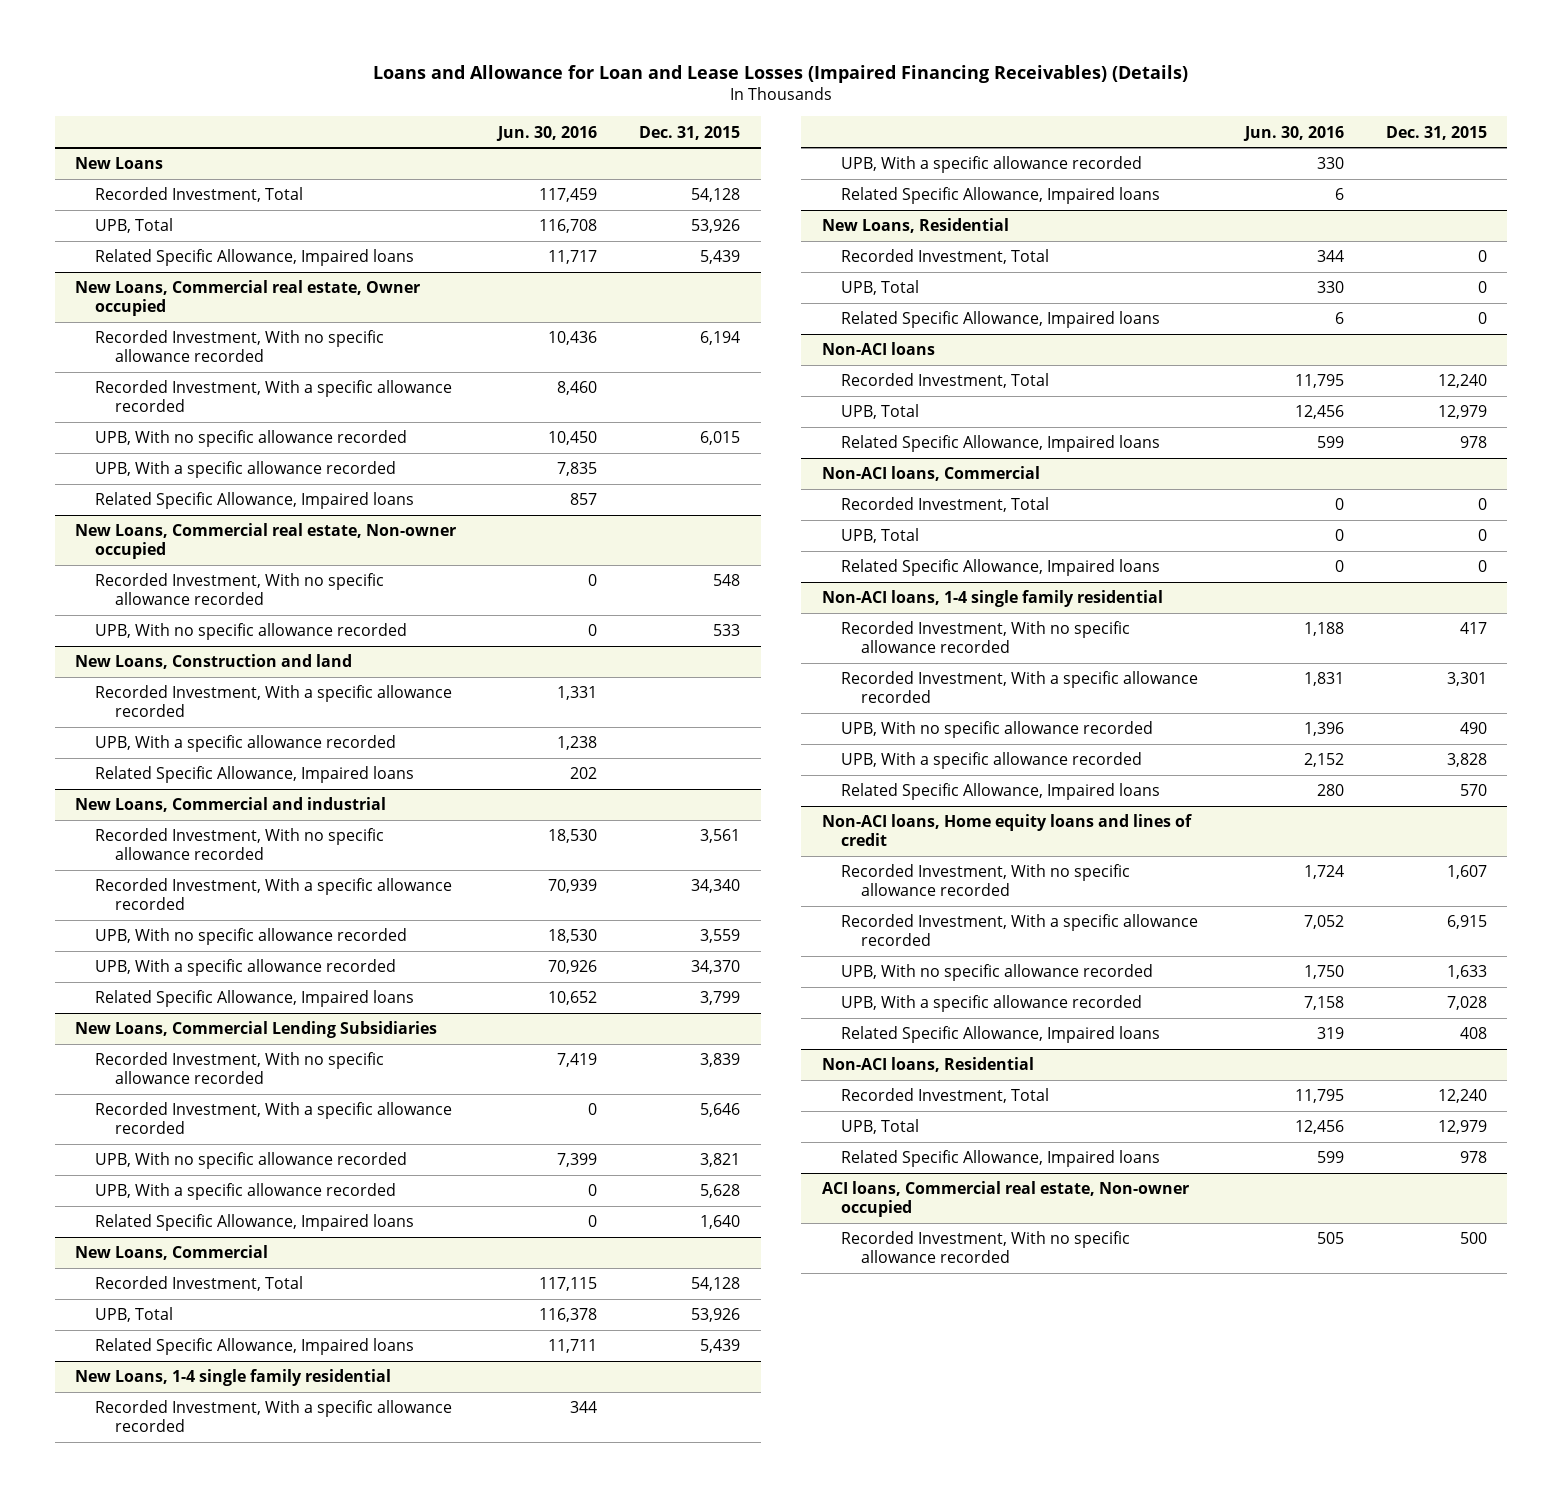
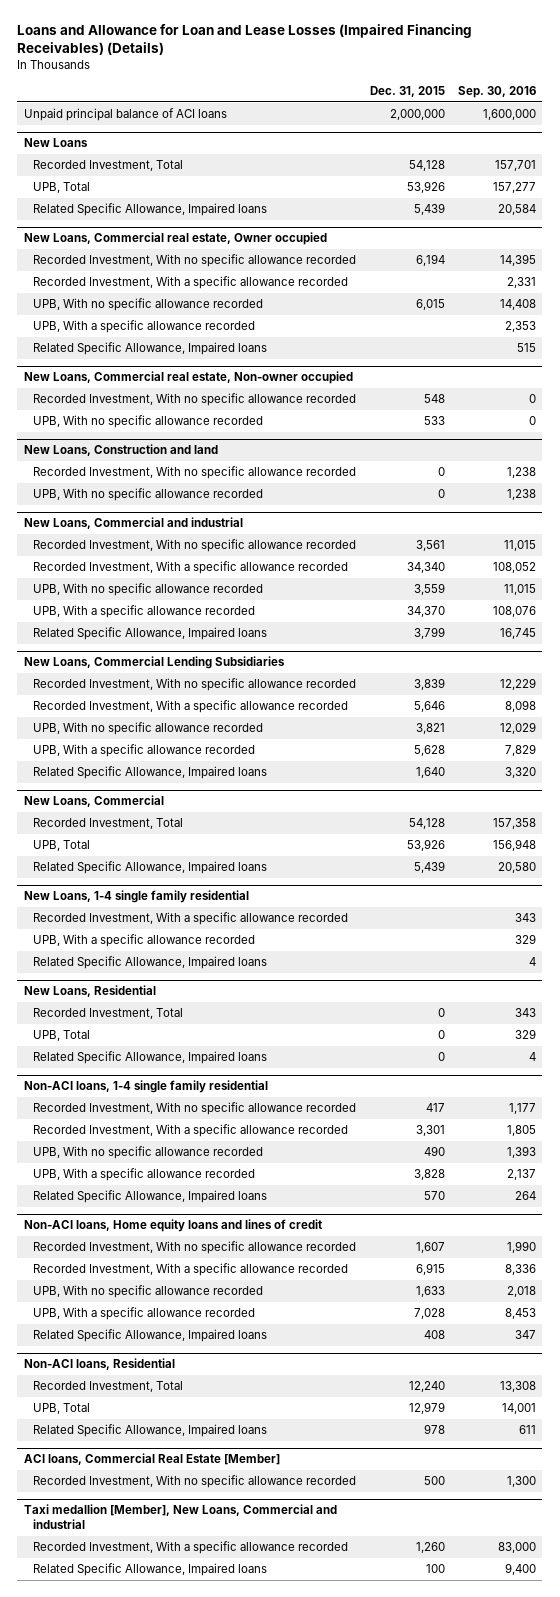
- | Jun. 30, 2016 | Dec. 31, 2015
+ | Dec. 31, 2015 | Sep. 30, 2016
+ Unpaid principal balance of ACI loans | 2,000,000 | 1,600,000
@ New Loans, Construction and land
- Recorded Investment, With a specific allowance recorded | 1,331 |
- UPB, With a specific allowance recorded | 1,238 |
- Related Specific Allowance, Impaired loans | 202 |
+ Recorded Investment, With no specific allowance recorded | 0 | 1,238
+ UPB, With no specific allowance recorded | 0 | 1,238
- Non-ACI loans
- Recorded Investment, Total | 11,795 | 12,240
- UPB, Total | 12,456 | 12,979
- Related Specific Allowance, Impaired loans | 599 | 978
- Non-ACI loans, Commercial
- Recorded Investment, Total | 0 | 0
- UPB, Total | 0 | 0
- Related Specific Allowance, Impaired loans | 0 | 0
- ACI loans, Commercial real estate, Non-owner occupied
+ ACI loans, Commercial Real Estate [Member]
+ Taxi medallion [Member], New Loans, Commercial and industrial
+ Recorded Investment, With a specific allowance recorded | 1,260 | 83,000
+ Related Specific Allowance, Impaired loans | 100 | 9,400

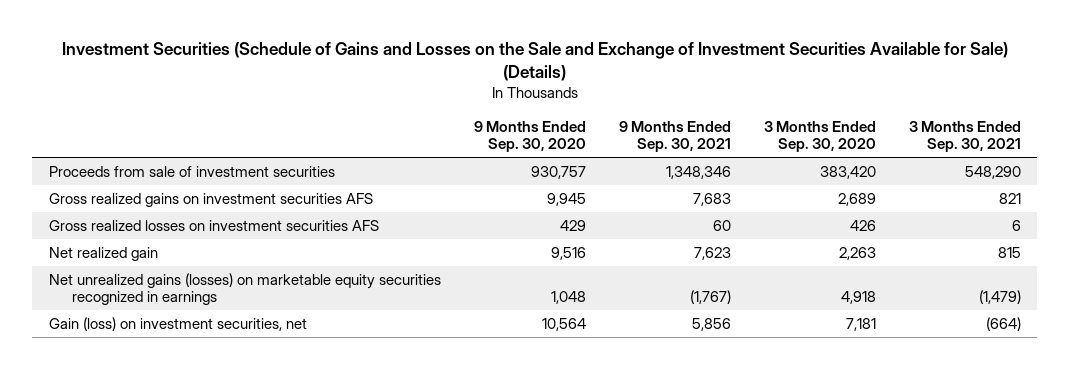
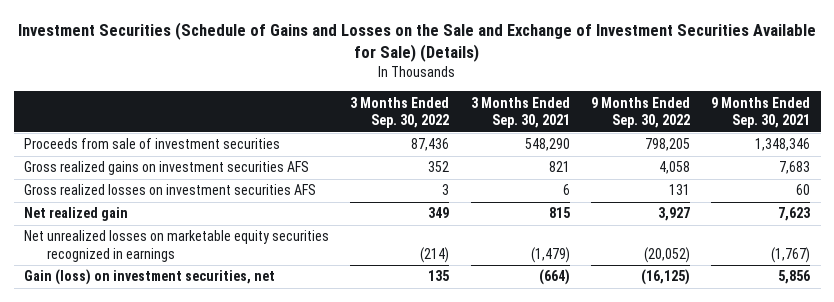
- | 9 Months Ended Sep. 30, 2020 | 9 Months Ended Sep. 30, 2021 | 3 Months Ended Sep. 30, 2020 | 3 Months Ended Sep. 30, 2021
+ | 3 Months Ended Sep. 30, 2022 | 3 Months Ended Sep. 30, 2021 | 9 Months Ended Sep. 30, 2022 | 9 Months Ended Sep. 30, 2021
- Net unrealized gains (losses) on marketable equity securities recognized in earnings | 1,048 | (1,767) | 4,918 | (1,479)
+ Net unrealized losses on marketable equity securities recognized in earnings | (214) | (1,479) | (20,052) | (1,767)

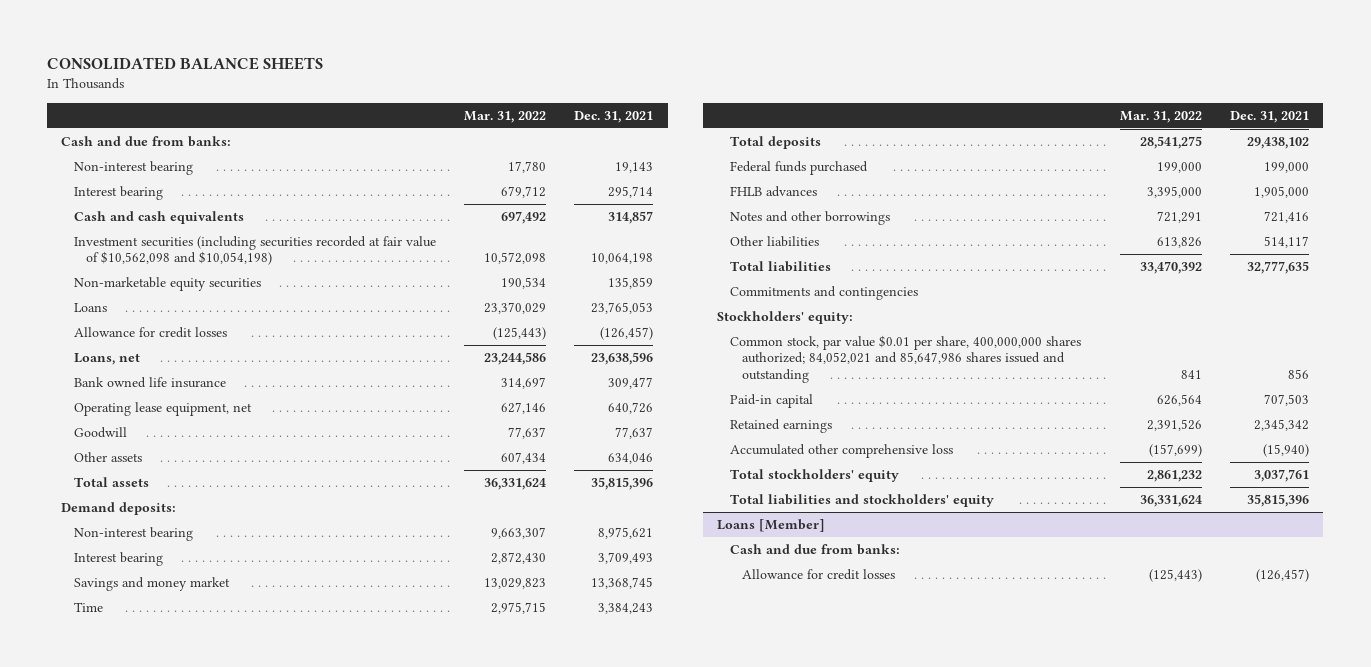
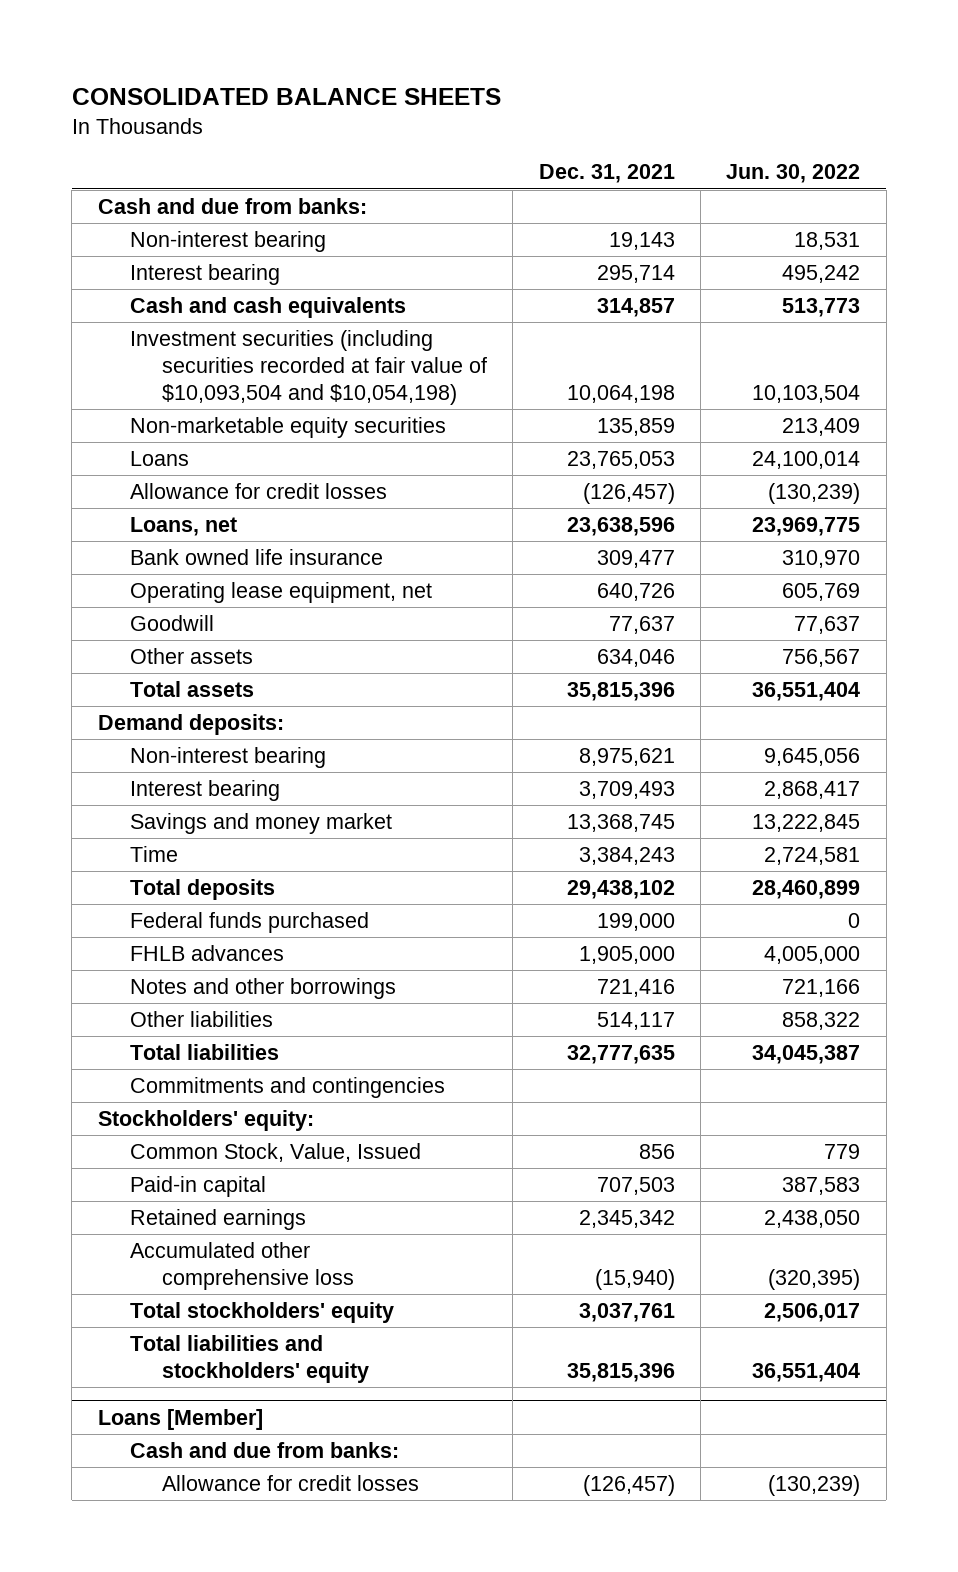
- | Mar. 31, 2022 | Dec. 31, 2021
+ | Dec. 31, 2021 | Jun. 30, 2022
- Investment securities (including securities recorded at fair value of $10,562,098 and $10,054,198) | 10,572,098 | 10,064,198
+ Investment securities (including securities recorded at fair value of $10,093,504 and $10,054,198) | 10,064,198 | 10,103,504
- Common stock, par value $0.01 per share, 400,000,000 shares authorized; 84,052,021 and 85,647,986 shares issued and outstanding | 841 | 856
+ Common Stock, Value, Issued | 856 | 779

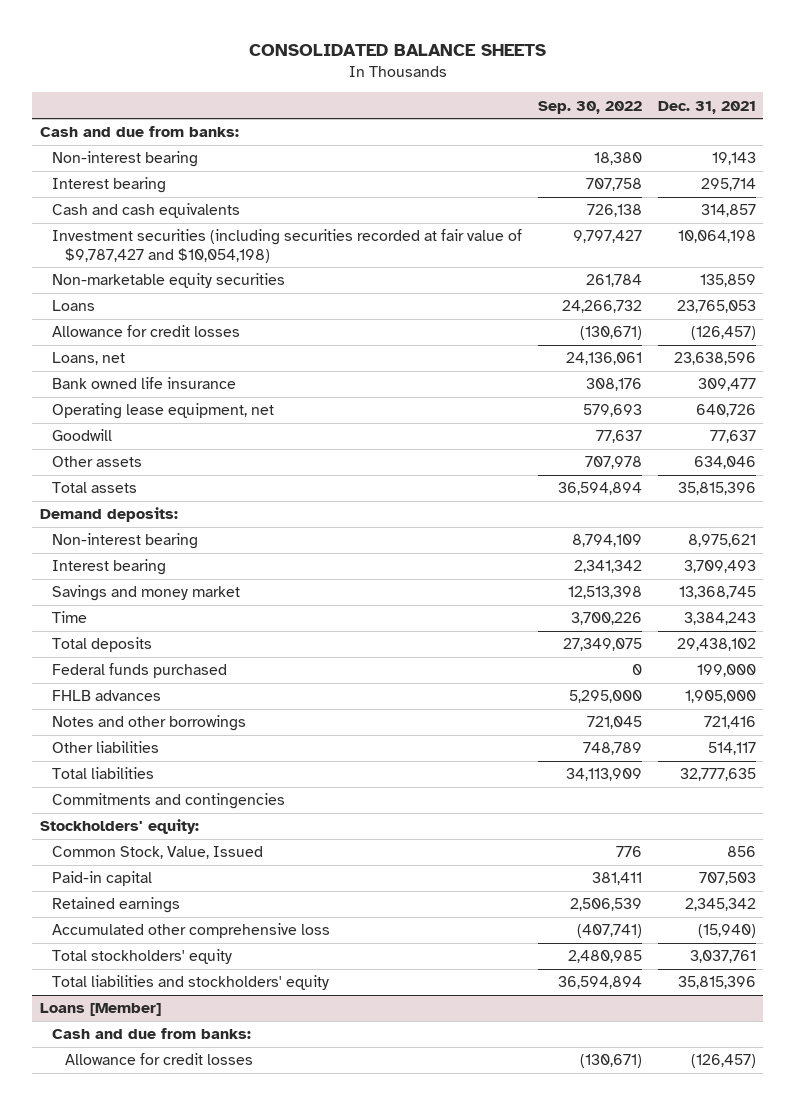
- | Dec. 31, 2021 | Jun. 30, 2022
+ | Sep. 30, 2022 | Dec. 31, 2021
- Investment securities (including securities recorded at fair value of $10,093,504 and $10,054,198) | 10,064,198 | 10,103,504
+ Investment securities (including securities recorded at fair value of $9,787,427 and $10,054,198) | 9,797,427 | 10,064,198

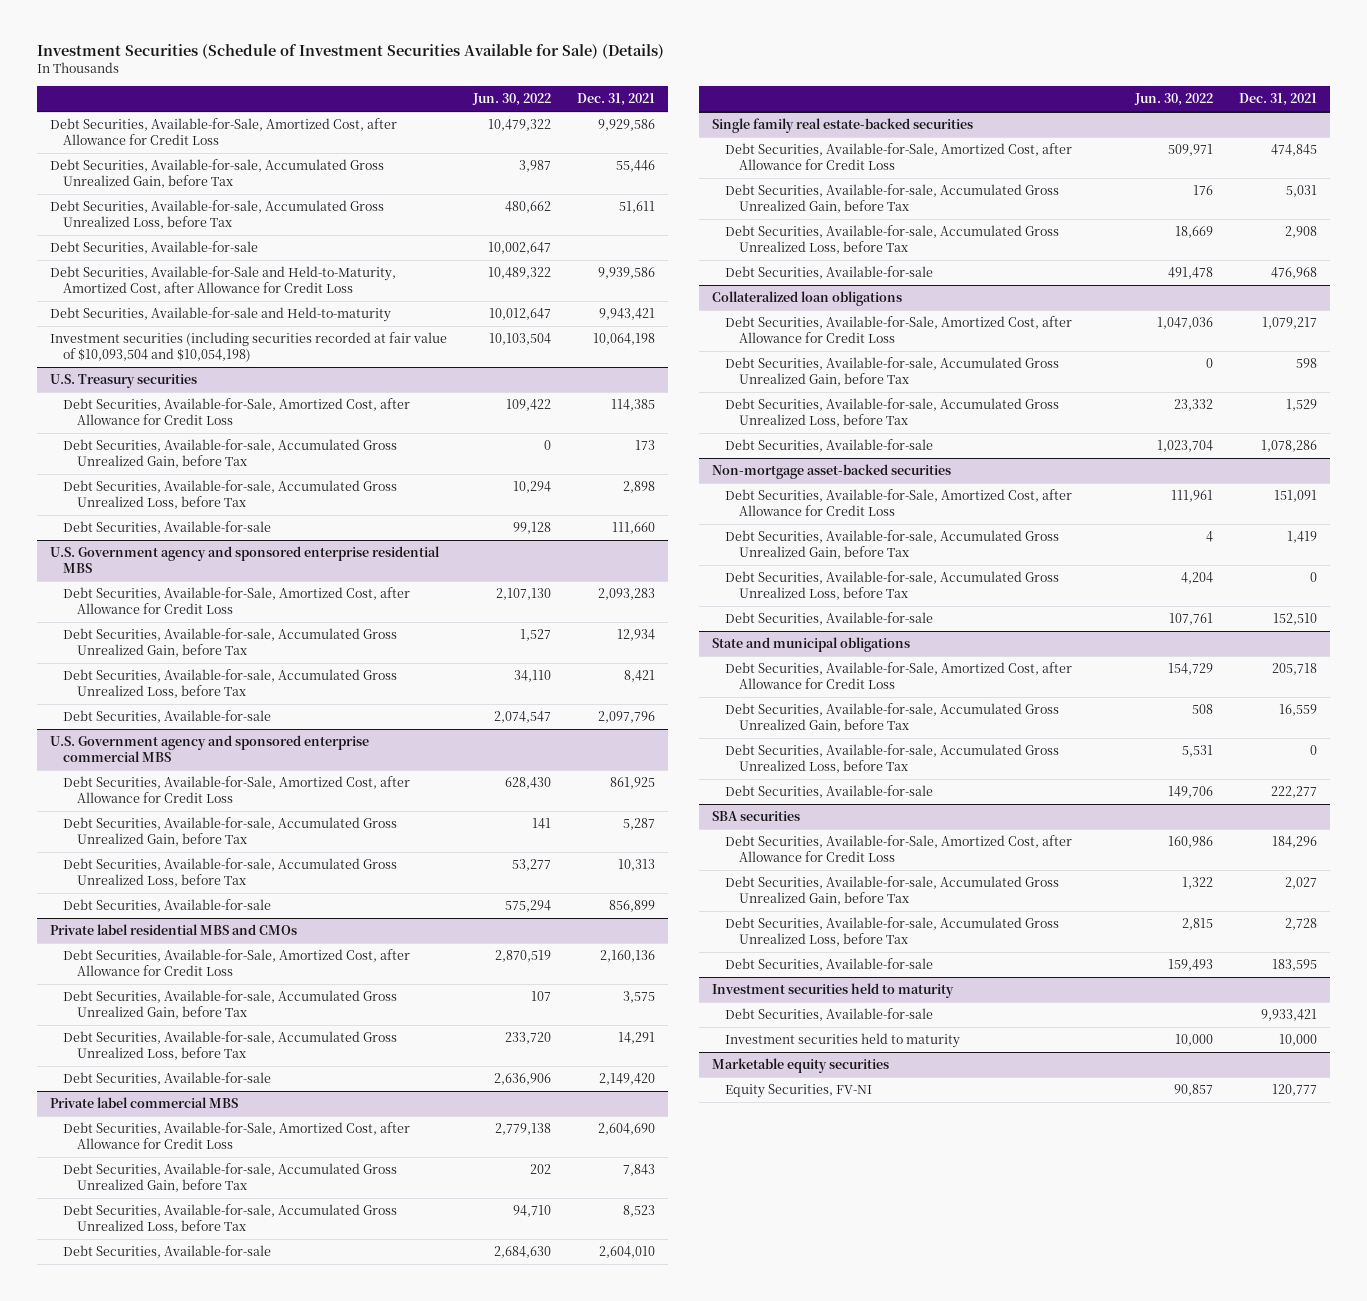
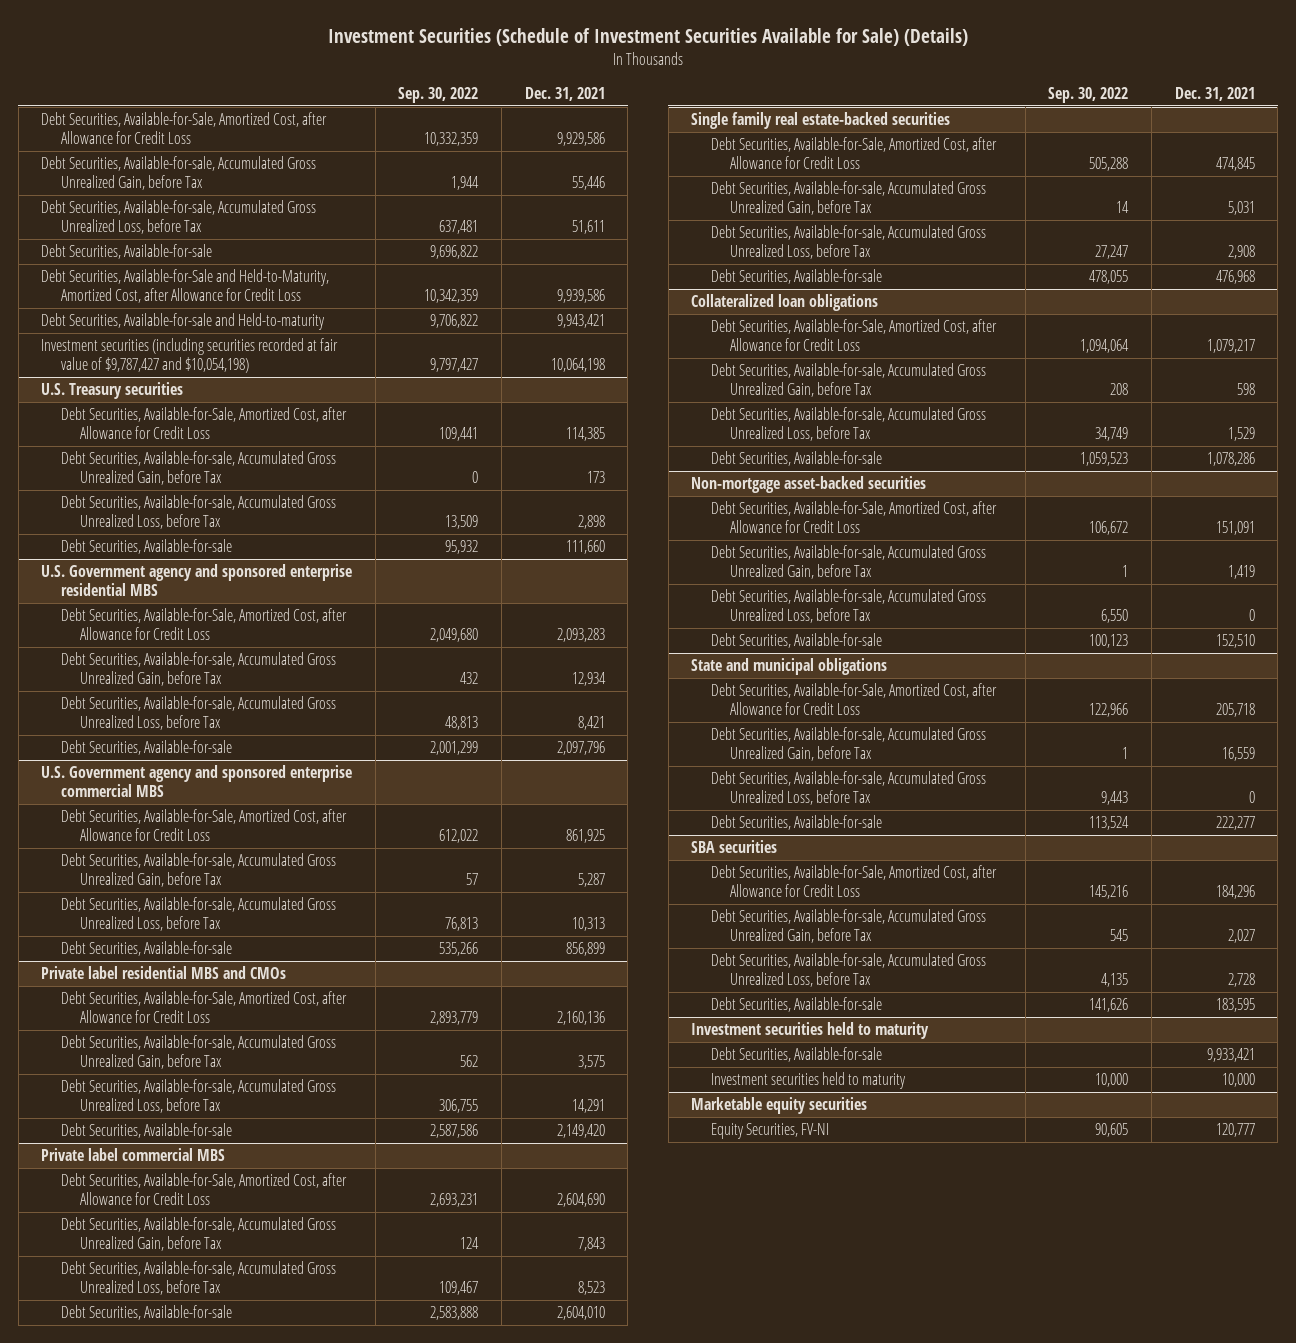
- | Jun. 30, 2022 | Dec. 31, 2021
+ | Sep. 30, 2022 | Dec. 31, 2021
- Investment securities (including securities recorded at fair value of $10,093,504 and $10,054,198) | 10,103,504 | 10,064,198
+ Investment securities (including securities recorded at fair value of $9,787,427 and $10,054,198) | 9,797,427 | 10,064,198

